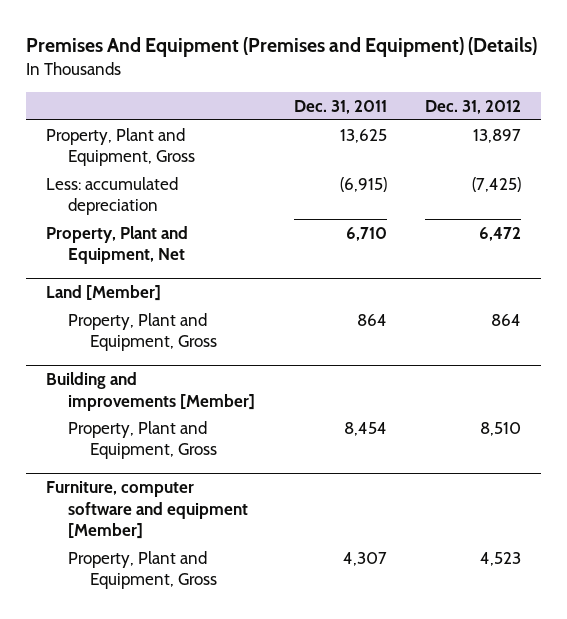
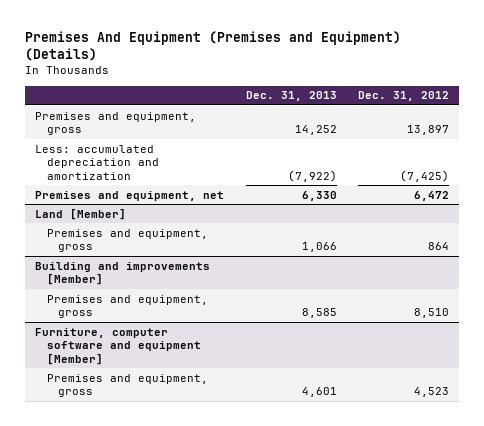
- | Dec. 31, 2011 | Dec. 31, 2012
+ | Dec. 31, 2013 | Dec. 31, 2012
- Property, Plant and Equipment, Gross | 13,625 | 13,897
- Less: accumulated depreciation | (6,915) | (7,425)
- Property, Plant and Equipment, Net | 6,710 | 6,472
+ Premises and equipment, gross | 14,252 | 13,897
+ Less: accumulated depreciation and amortization | (7,922) | (7,425)
+ Premises and equipment, net | 6,330 | 6,472
@ Land [Member]
- Property, Plant and Equipment, Gross | 864 | 864
+ Premises and equipment, gross | 1,066 | 864
@ Building and improvements [Member]
- Property, Plant and Equipment, Gross | 8,454 | 8,510
+ Premises and equipment, gross | 8,585 | 8,510
@ Furniture, computer software and equipment [Member]
- Property, Plant and Equipment, Gross | 4,307 | 4,523
+ Premises and equipment, gross | 4,601 | 4,523

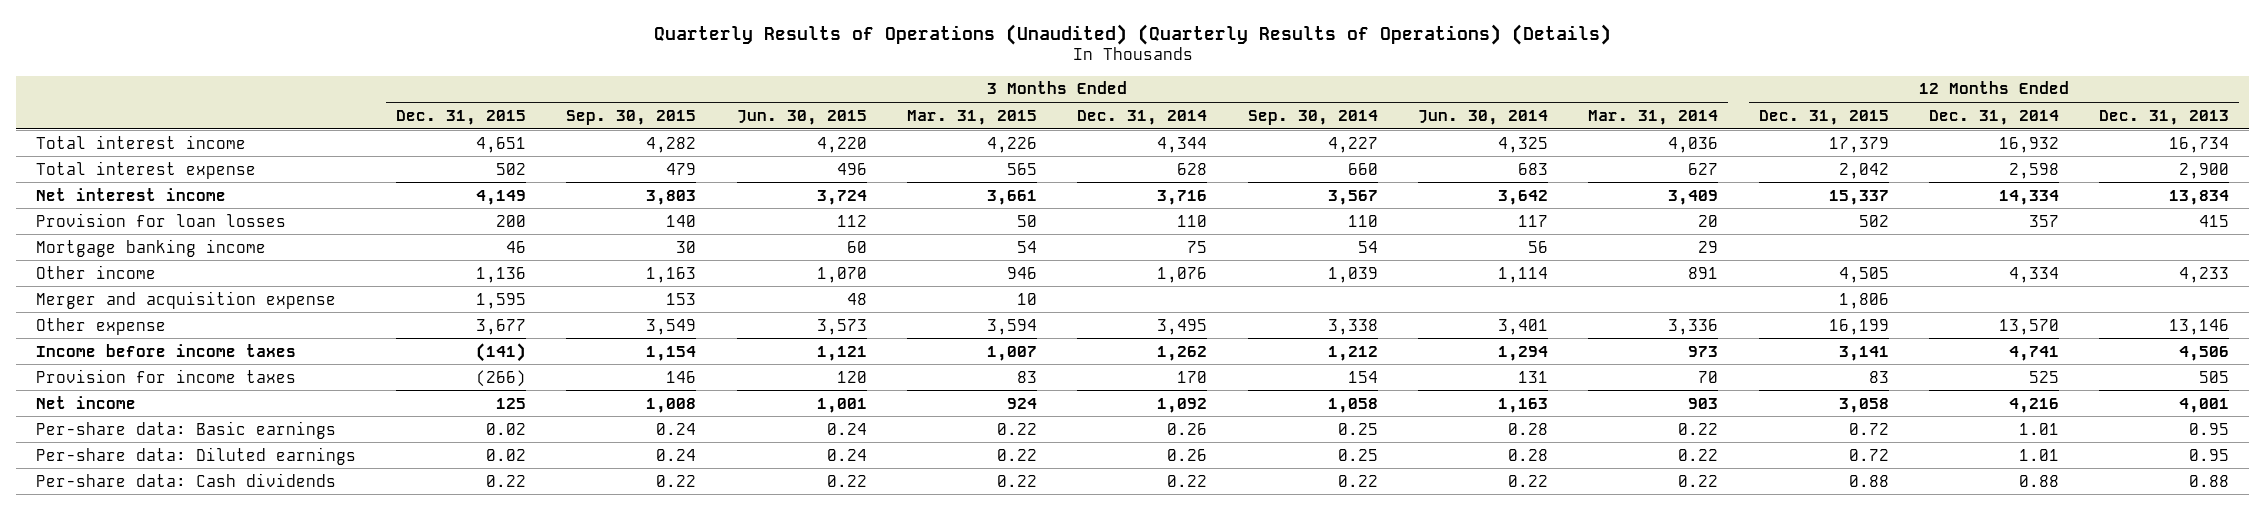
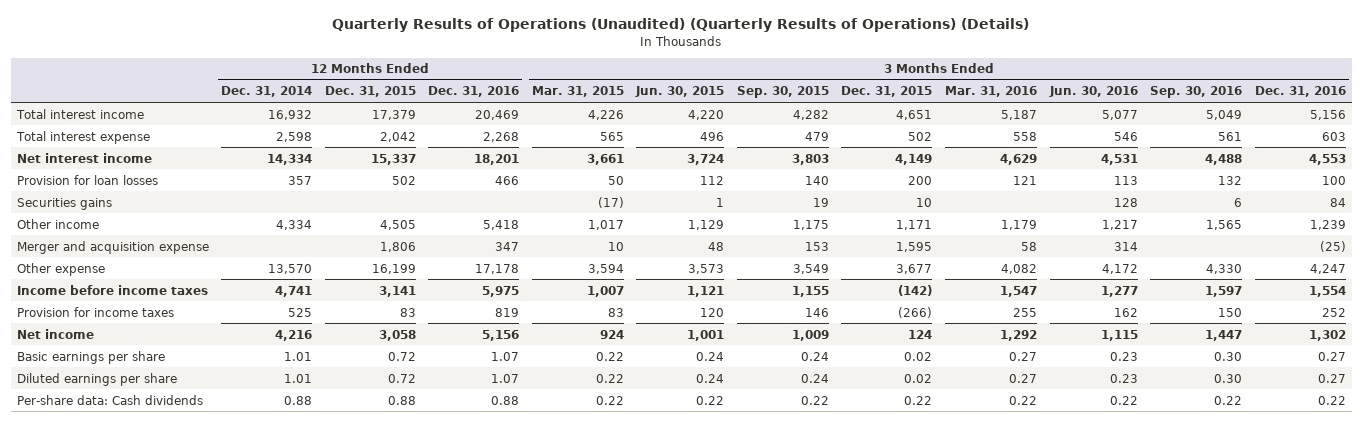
- | 3 Months Ended Dec. 31, 2015 | 3 Months Ended Sep. 30, 2015 | 3 Months Ended Jun. 30, 2015 | 3 Months Ended Mar. 31, 2015 | 3 Months Ended Dec. 31, 2014 | 3 Months Ended Sep. 30, 2014 | 3 Months Ended Jun. 30, 2014 | 3 Months Ended Mar. 31, 2014 | 12 Months Ended Dec. 31, 2015 | 12 Months Ended Dec. 31, 2014 | 12 Months Ended Dec. 31, 2013
+ | 12 Months Ended Dec. 31, 2014 | 12 Months Ended Dec. 31, 2015 | 12 Months Ended Dec. 31, 2016 | 3 Months Ended Mar. 31, 2015 | 3 Months Ended Jun. 30, 2015 | 3 Months Ended Sep. 30, 2015 | 3 Months Ended Dec. 31, 2015 | 3 Months Ended Mar. 31, 2016 | 3 Months Ended Jun. 30, 2016 | 3 Months Ended Sep. 30, 2016 | 3 Months Ended Dec. 31, 2016
- Mortgage banking income | 46 | 30 | 60 | 54 | 75 | 54 | 56 | 29 | | |
- Other income | 1,136 | 1,163 | 1,070 | 946 | 1,076 | 1,039 | 1,114 | 891 | 4,505 | 4,334 | 4,233
+ Securities gains | | | | (17) | 1 | 19 | 10 | | 128 | 6 | 84
+ Other income | 4,334 | 4,505 | 5,418 | 1,017 | 1,129 | 1,175 | 1,171 | 1,179 | 1,217 | 1,565 | 1,239
- Income before income taxes | (141) | 1,154 | 1,121 | 1,007 | 1,262 | 1,212 | 1,294 | 973 | 3,141 | 4,741 | 4,506
+ Income before income taxes | 4,741 | 3,141 | 5,975 | 1,007 | 1,121 | 1,155 | (142) | 1,547 | 1,277 | 1,597 | 1,554
- Net income | 125 | 1,008 | 1,001 | 924 | 1,092 | 1,058 | 1,163 | 903 | 3,058 | 4,216 | 4,001
- Per-share data: Basic earnings | 0.02 | 0.24 | 0.24 | 0.22 | 0.26 | 0.25 | 0.28 | 0.22 | 0.72 | 1.01 | 0.95
- Per-share data: Diluted earnings | 0.02 | 0.24 | 0.24 | 0.22 | 0.26 | 0.25 | 0.28 | 0.22 | 0.72 | 1.01 | 0.95
+ Net income | 4,216 | 3,058 | 5,156 | 924 | 1,001 | 1,009 | 124 | 1,292 | 1,115 | 1,447 | 1,302
+ Basic earnings per share | 1.01 | 0.72 | 1.07 | 0.22 | 0.24 | 0.24 | 0.02 | 0.27 | 0.23 | 0.30 | 0.27
+ Diluted earnings per share | 1.01 | 0.72 | 1.07 | 0.22 | 0.24 | 0.24 | 0.02 | 0.27 | 0.23 | 0.30 | 0.27

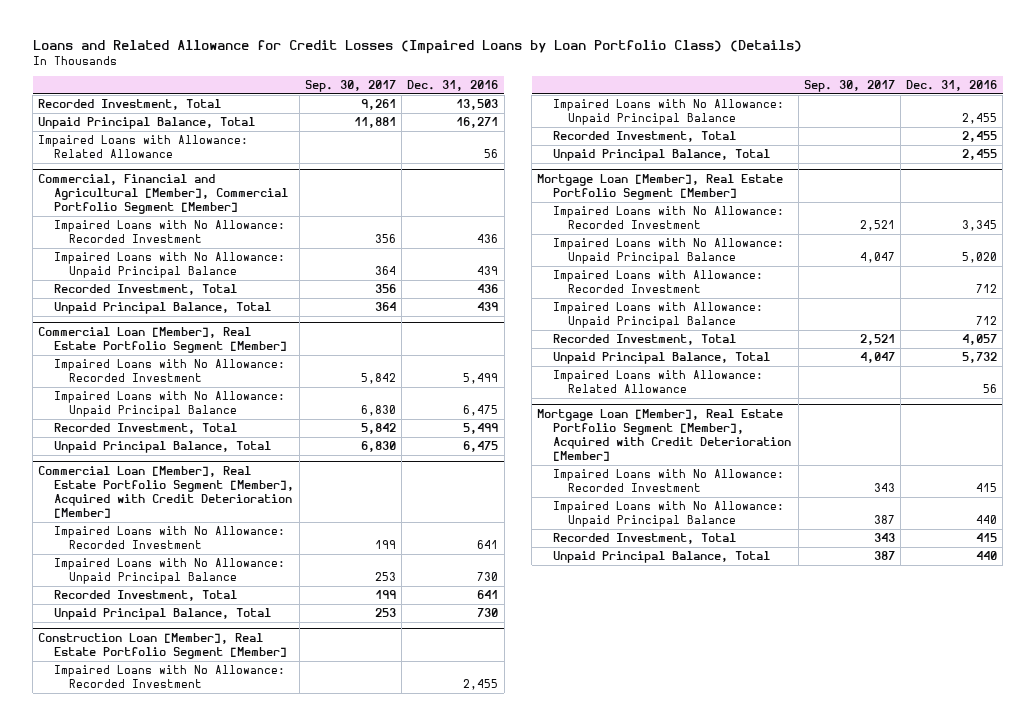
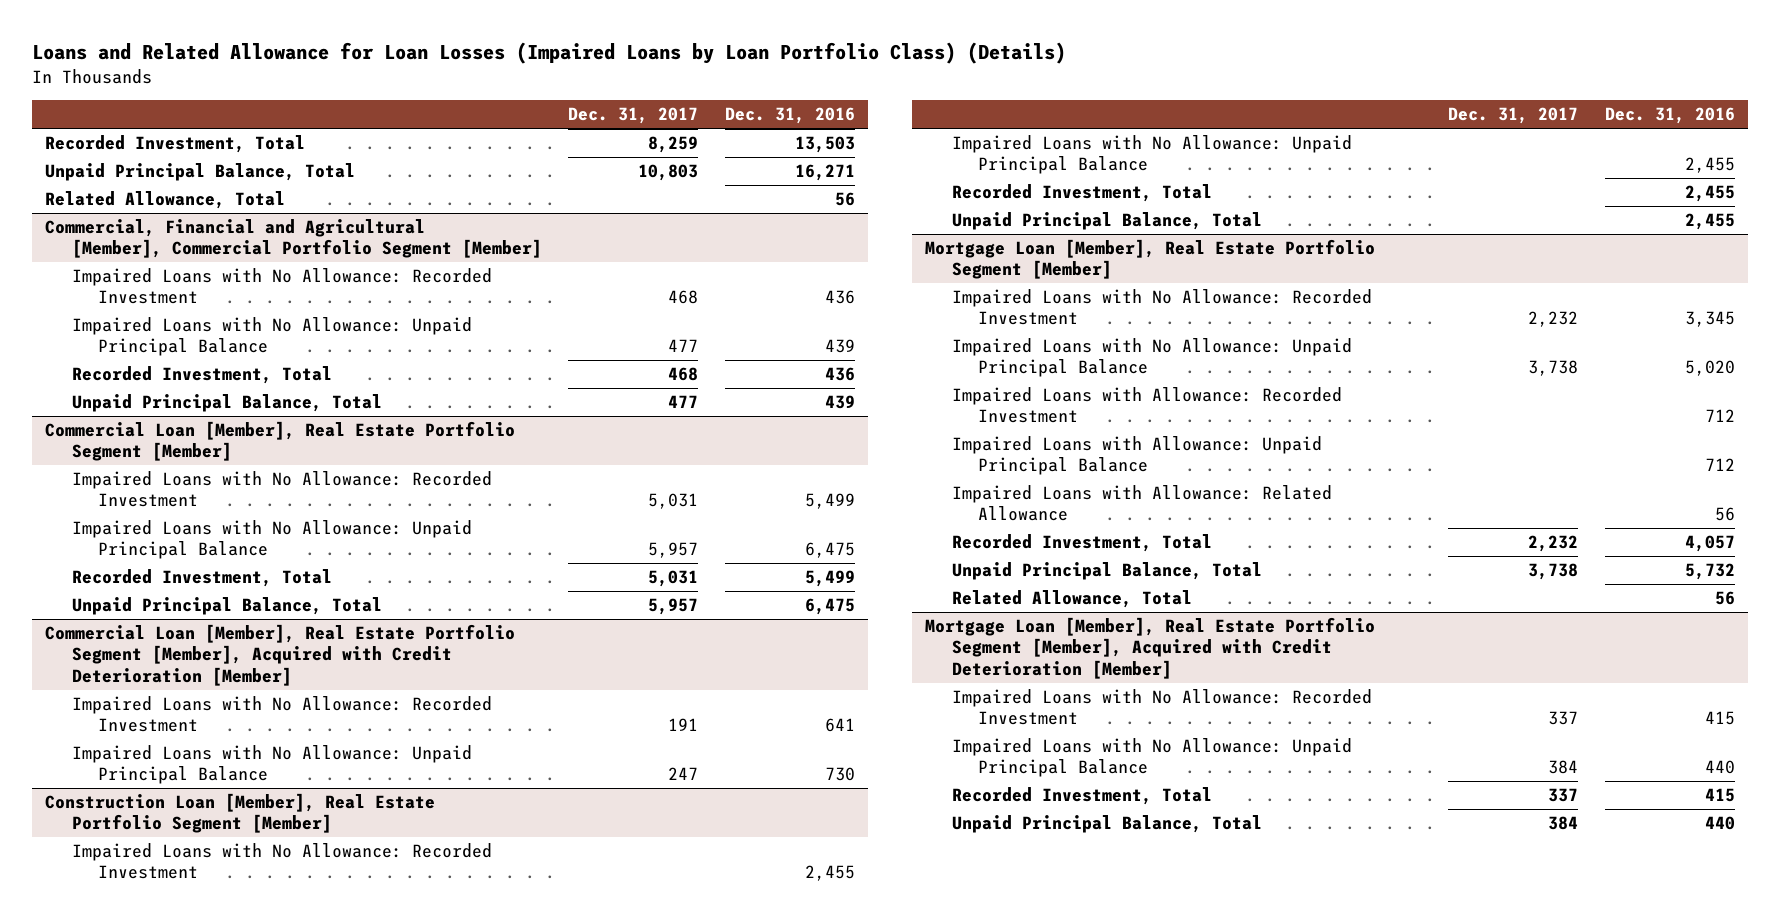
- Loans and Related Allowance for Credit Losses (Impaired Loans by Loan Portfolio Class) (Details)
+ Loans and Related Allowance for Loan Losses (Impaired Loans by Loan Portfolio Class) (Details)
- | Sep. 30, 2017 | Dec. 31, 2016
+ | Dec. 31, 2017 | Dec. 31, 2016
- Impaired Loans with Allowance: Related Allowance | | 56
+ Related Allowance, Total | | 56
@ Commercial Loan [Member], Real Estate Portfolio Segment [Member], Acquired with Credit Deterioration [Member]
- Recorded Investment, Total | 199 | 641
- Unpaid Principal Balance, Total | 253 | 730
@ Mortgage Loan [Member], Real Estate Portfolio Segment [Member]
moved up: Impaired Loans with Allowance: Related Allowance | | 56
+ Related Allowance, Total | | 56

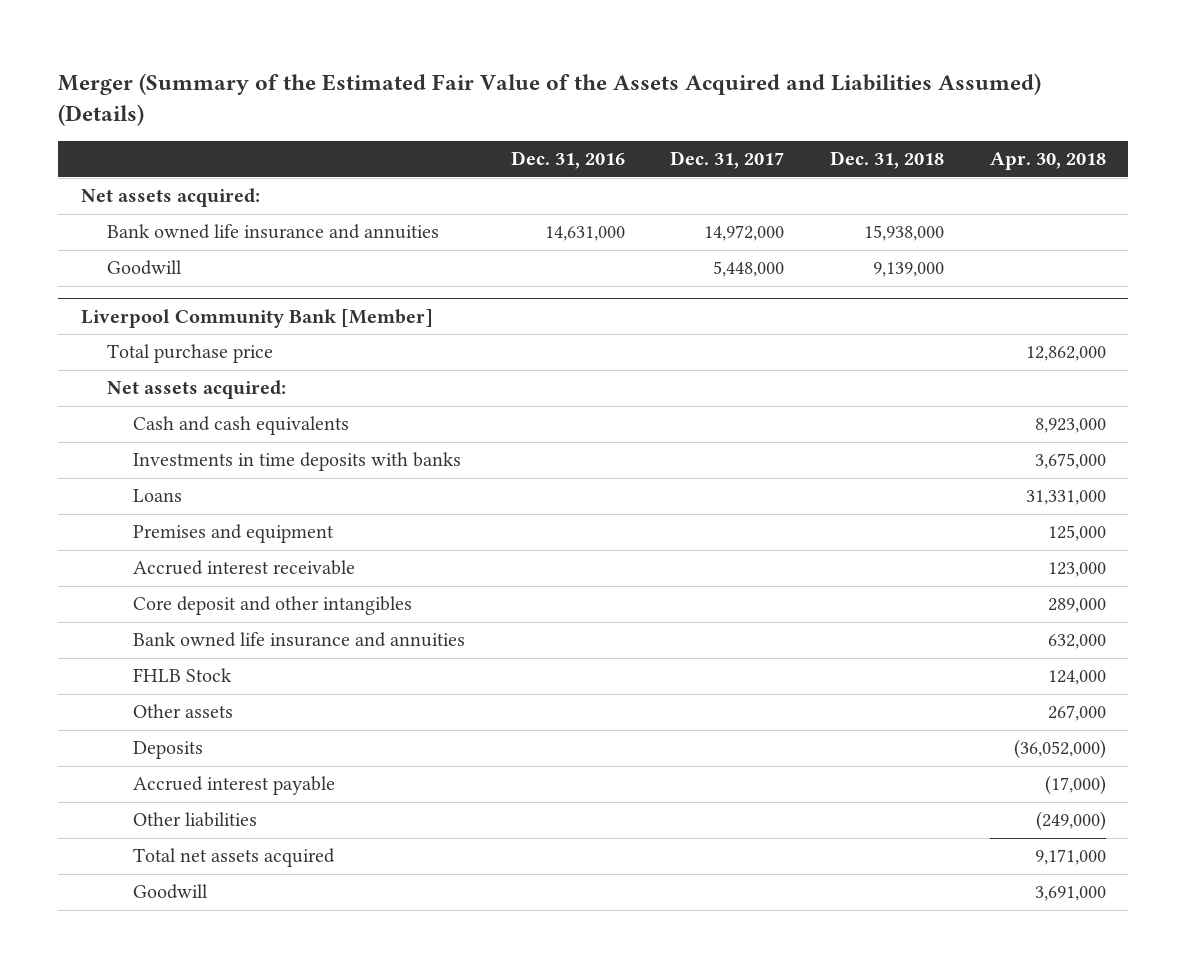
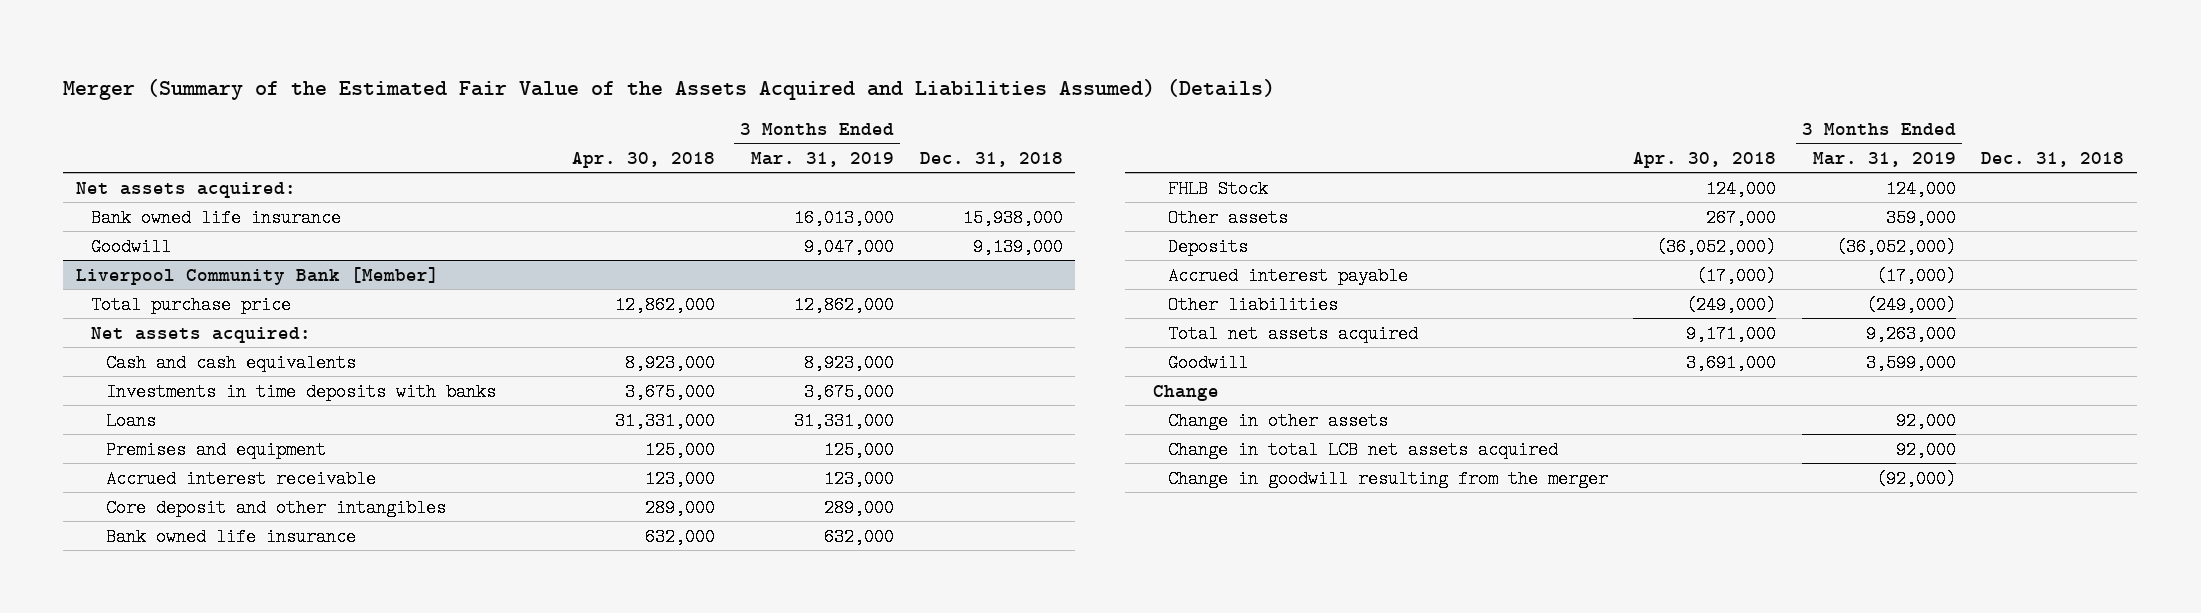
- | Dec. 31, 2016 | Dec. 31, 2017 | Dec. 31, 2018 | Apr. 30, 2018
+ | Apr. 30, 2018 | 3 Months Ended Mar. 31, 2019 | Dec. 31, 2018
- Bank owned life insurance and annuities | 14,631,000 | 14,972,000 | 15,938,000 |
+ Bank owned life insurance | | 16,013,000 | 15,938,000
@ Liverpool Community Bank [Member]
- Bank owned life insurance and annuities | | | | 632,000
+ Bank owned life insurance | 632,000 | 632,000 |
+ Change
+ Change in other assets | | 92,000 |
+ Change in total LCB net assets acquired | | 92,000 |
+ Change in goodwill resulting from the merger | | (92,000) |

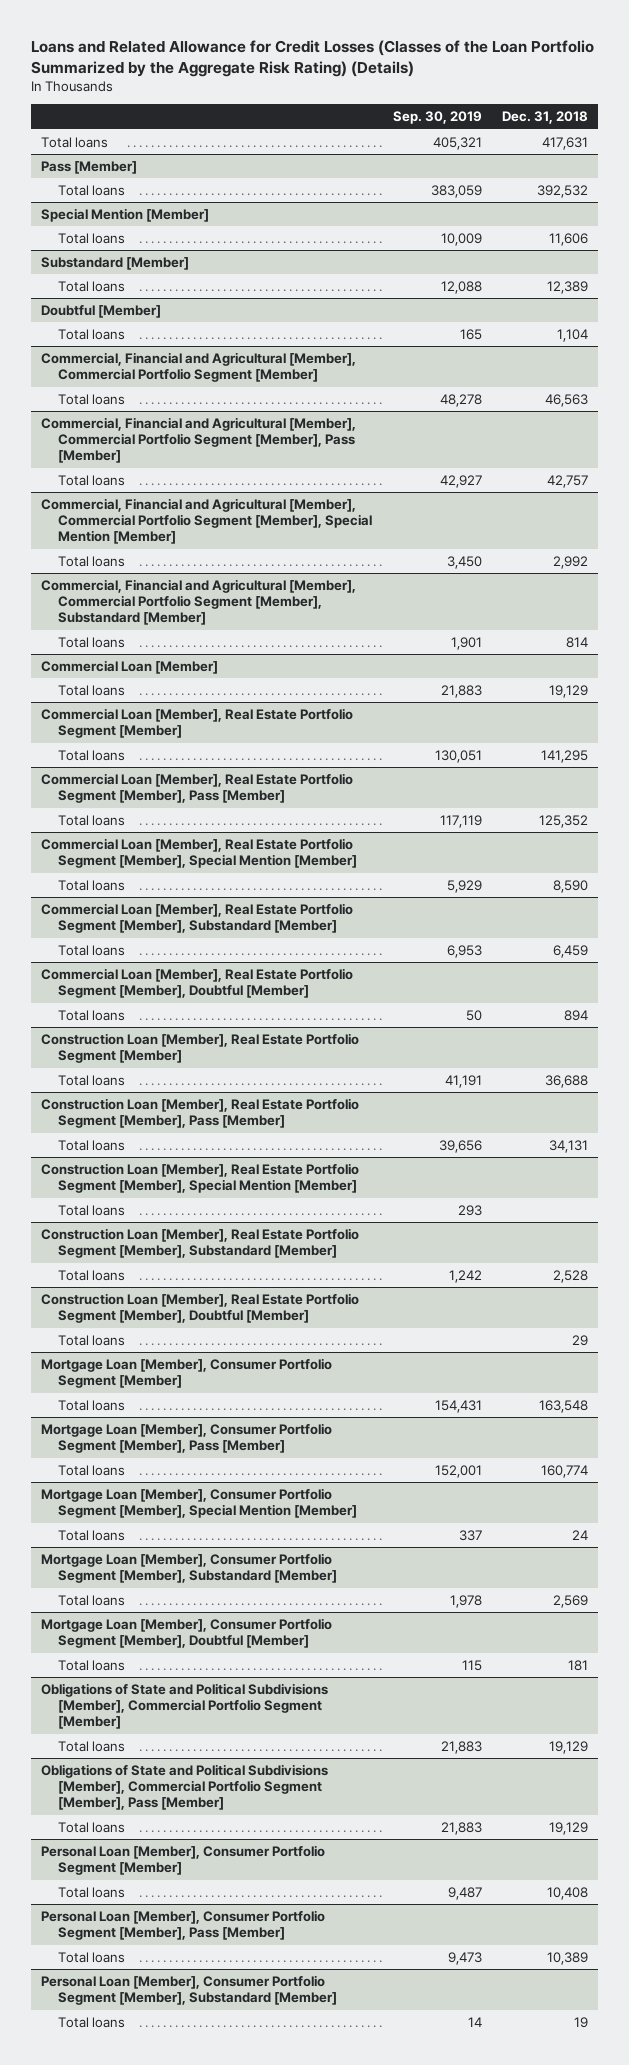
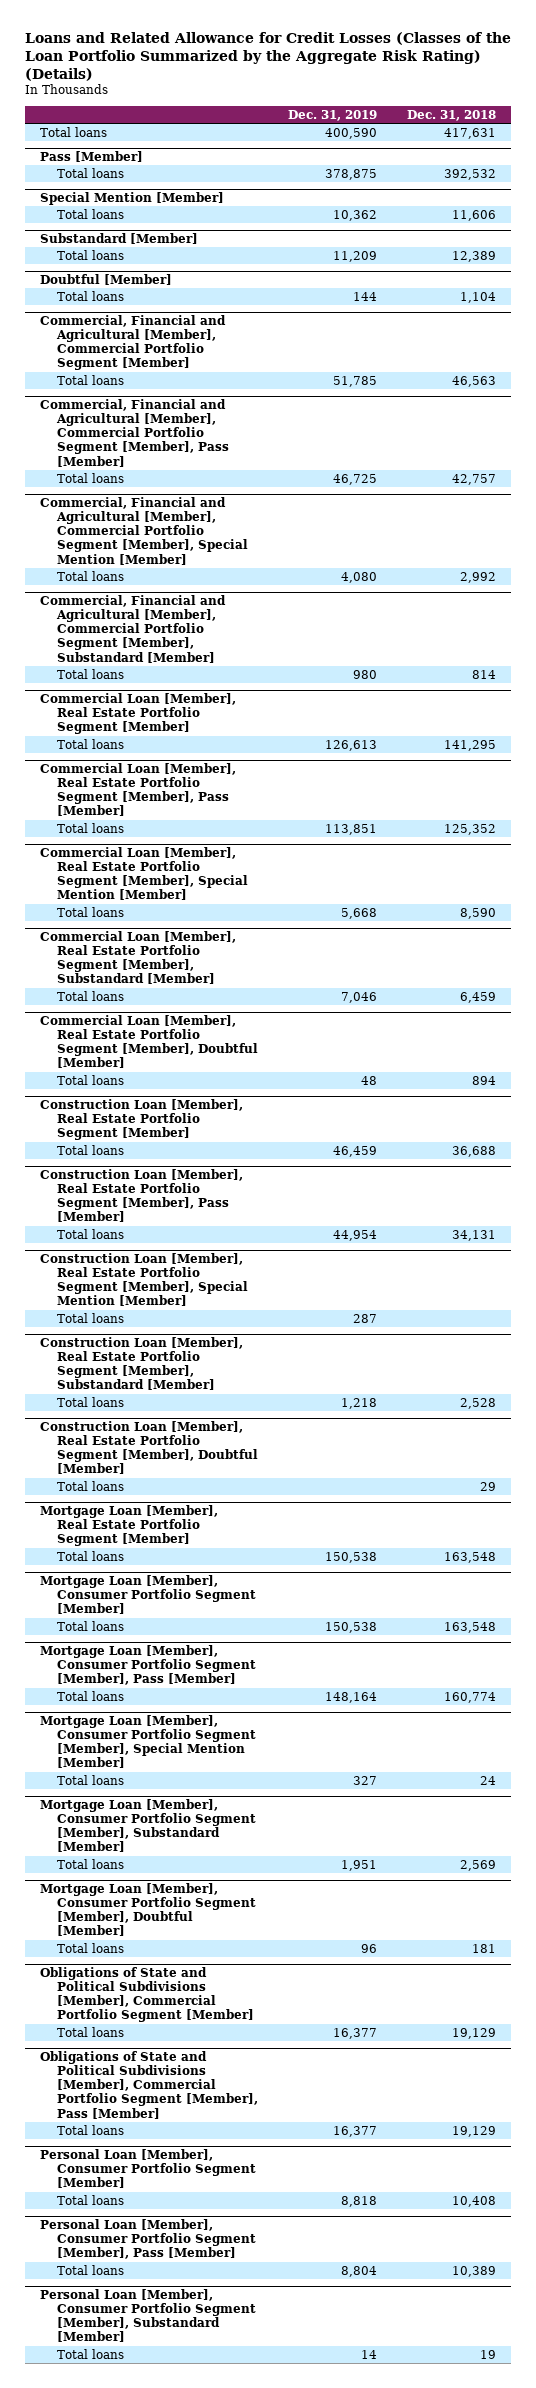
- | Sep. 30, 2019 | Dec. 31, 2018
+ | Dec. 31, 2019 | Dec. 31, 2018
- Commercial Loan [Member]
- Total loans | 21,883 | 19,129
+ Mortgage Loan [Member], Real Estate Portfolio Segment [Member]
+ Total loans | 150,538 | 163,548

